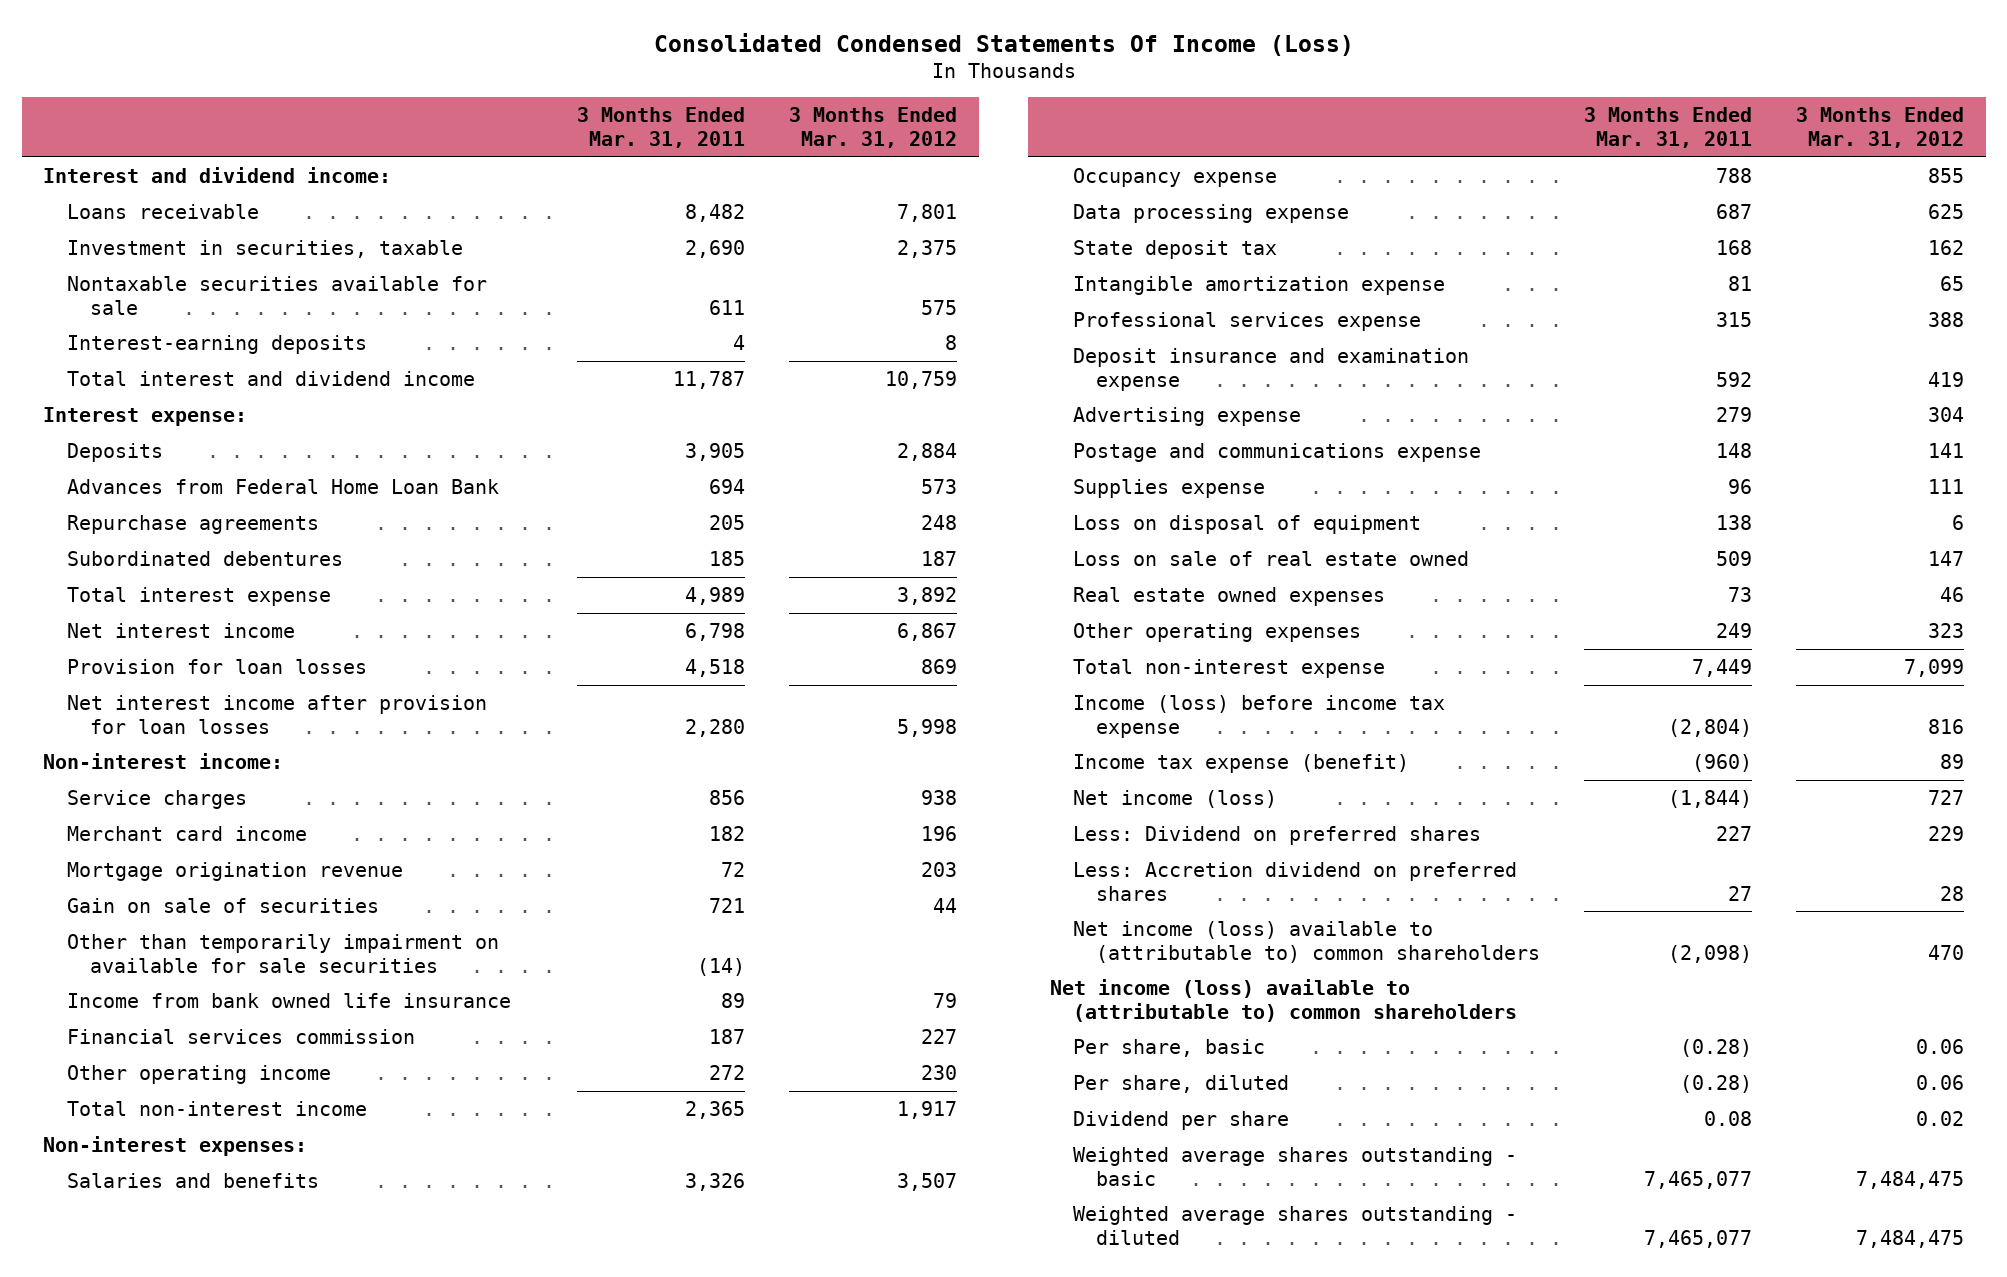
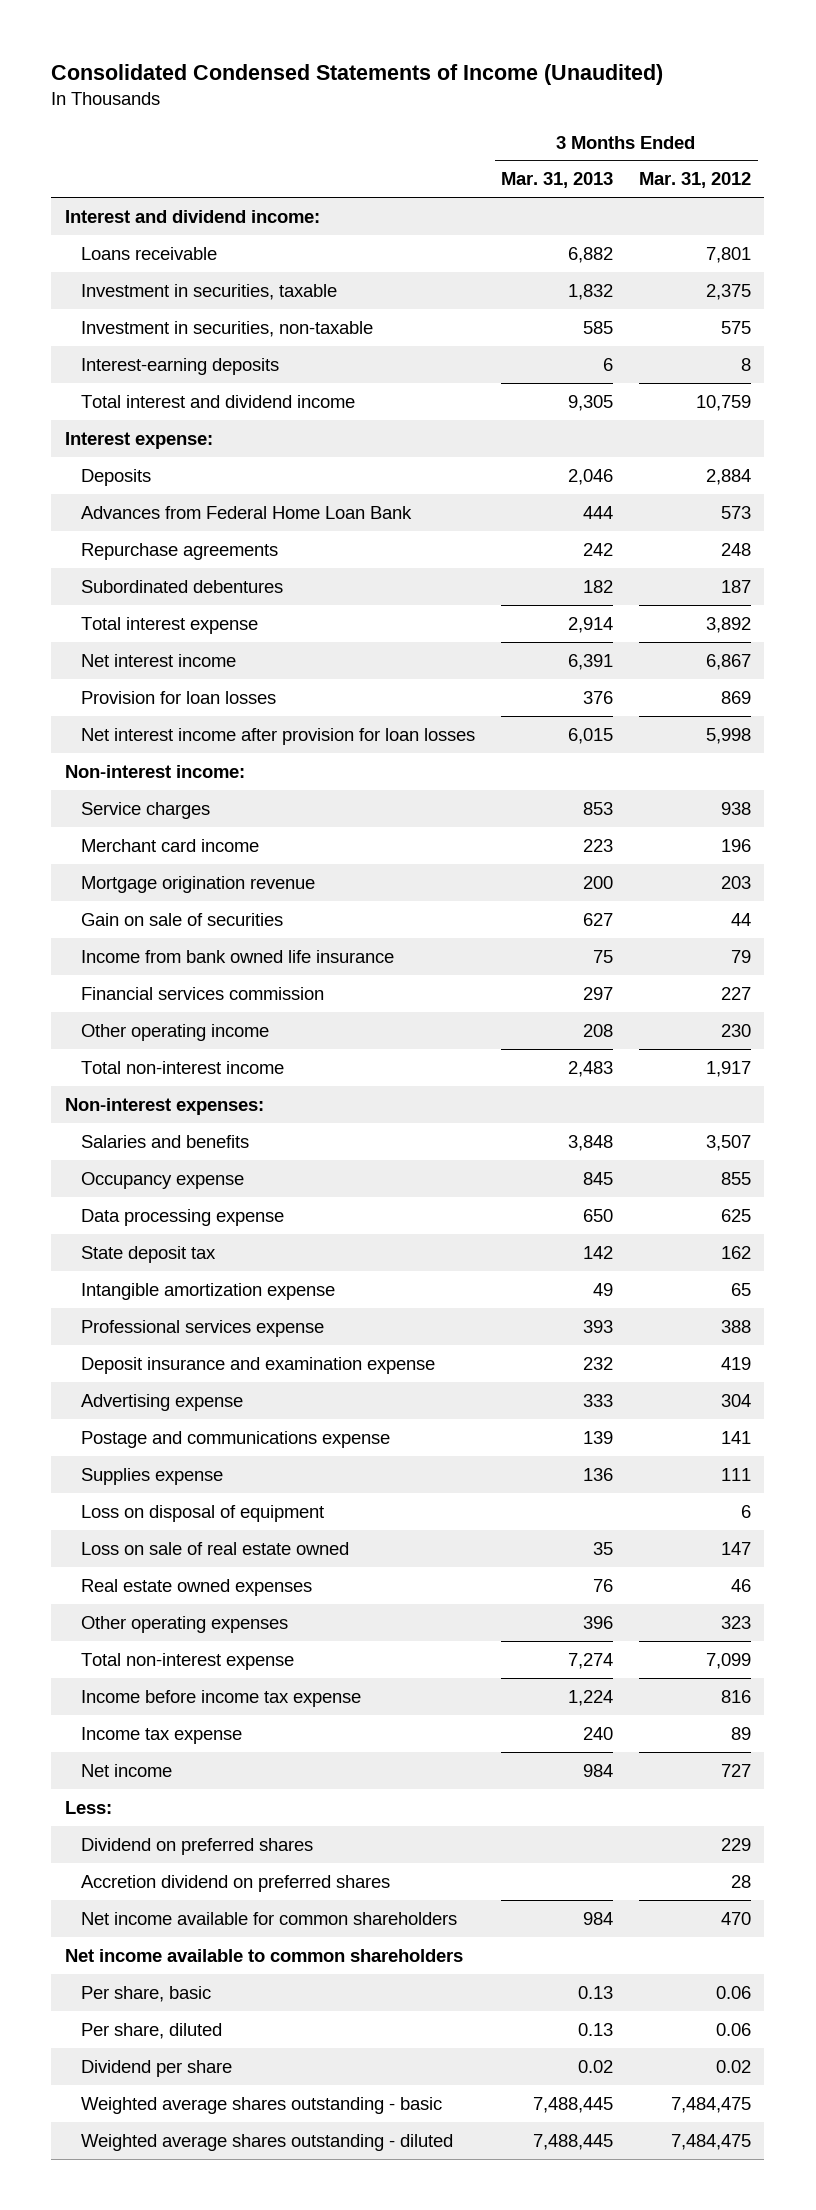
- Consolidated Condensed Statements Of Income (Loss)
+ Consolidated Condensed Statements of Income (Unaudited)
- | 3 Months Ended Mar. 31, 2011 | 3 Months Ended Mar. 31, 2012
+ | 3 Months Ended Mar. 31, 2013 | 3 Months Ended Mar. 31, 2012
- Nontaxable securities available for sale | 611 | 575
+ Investment in securities, non-taxable | 585 | 575
- Other than temporarily impairment on available for sale securities | (14) |
- Income (loss) before income tax expense | (2,804) | 816
- Income tax expense (benefit) | (960) | 89
- Net income (loss) | (1,844) | 727
- Less: Dividend on preferred shares | 227 | 229
- Less: Accretion dividend on preferred shares | 27 | 28
- Net income (loss) available to (attributable to) common shareholders | (2,098) | 470
- Net income (loss) available to (attributable to) common shareholders
+ Income before income tax expense | 1,224 | 816
+ Income tax expense | 240 | 89
+ Net income | 984 | 727
+ Less:
+ Dividend on preferred shares | | 229
+ Accretion dividend on preferred shares | | 28
+ Net income available for common shareholders | 984 | 470
+ Net income available to common shareholders

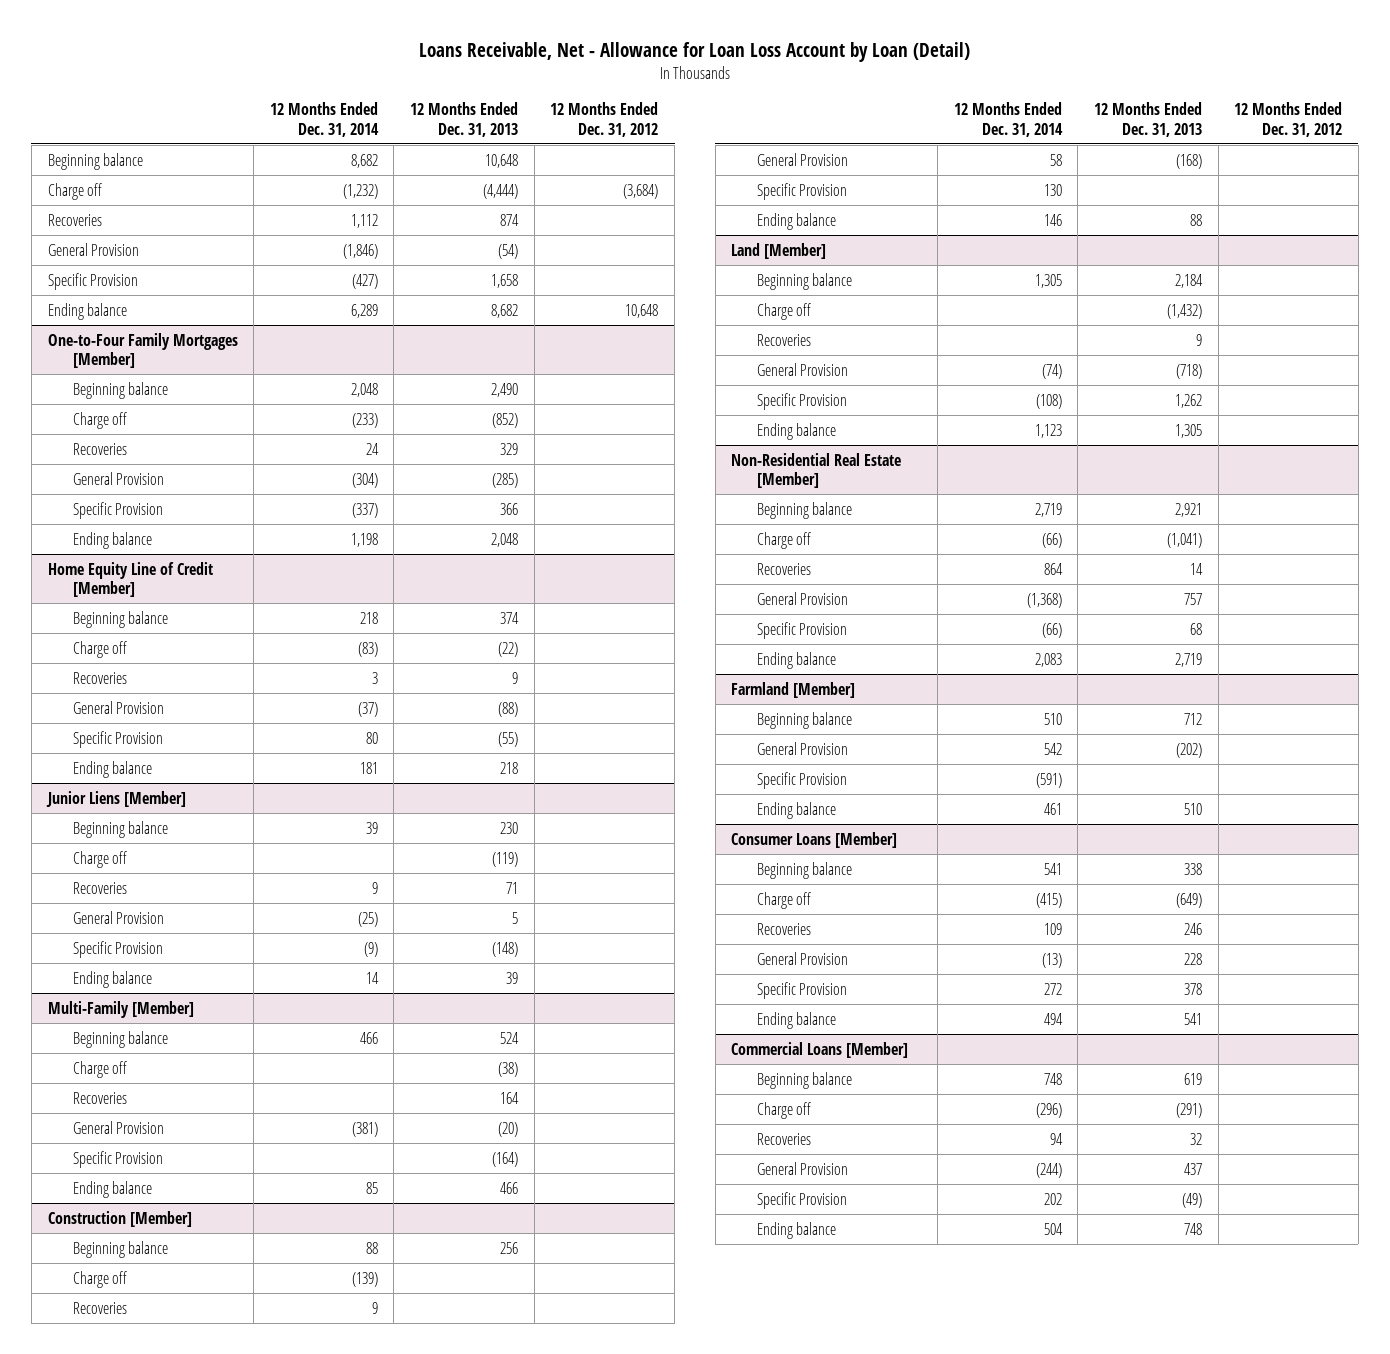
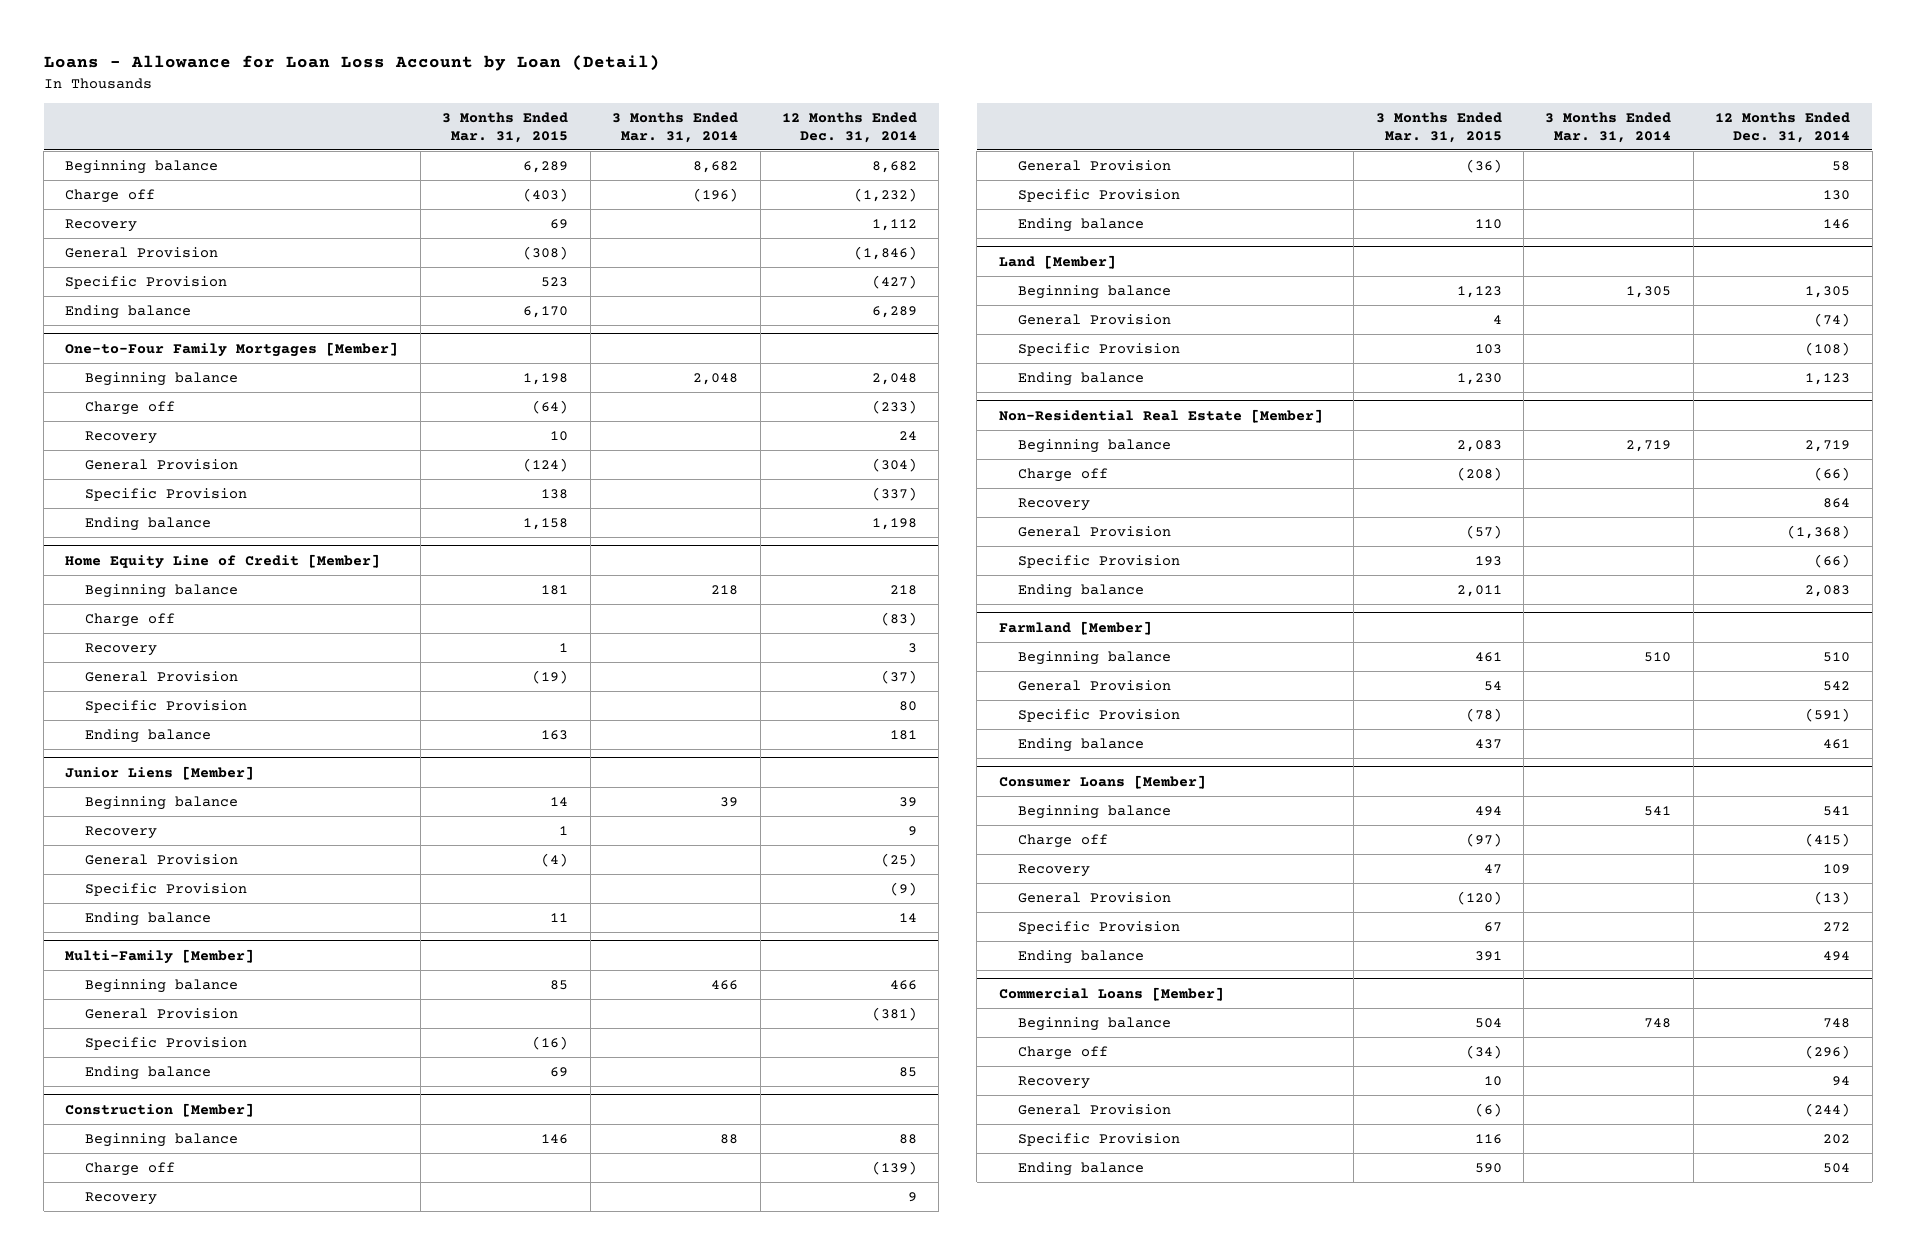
- Loans Receivable, Net - Allowance for Loan Loss Account by Loan (Detail)
+ Loans - Allowance for Loan Loss Account by Loan (Detail)
- | 12 Months Ended Dec. 31, 2014 | 12 Months Ended Dec. 31, 2013 | 12 Months Ended Dec. 31, 2012
+ | 3 Months Ended Mar. 31, 2015 | 3 Months Ended Mar. 31, 2014 | 12 Months Ended Dec. 31, 2014
- Recoveries | 1,112 | 874 |
+ Recovery | 69 | | 1,112
@ One-to-Four Family Mortgages [Member]
- Recoveries | 24 | 329 |
+ Recovery | 10 | | 24
@ Home Equity Line of Credit [Member]
- Recoveries | 3 | 9 |
+ Recovery | 1 | | 3
@ Junior Liens [Member]
- Charge off | | (119) |
- Recoveries | 9 | 71 |
+ Recovery | 1 | | 9
@ Multi-Family [Member]
- Charge off | | (38) |
- Recoveries | | 164 |
@ Construction [Member]
- Recoveries | 9 | |
+ Recovery | | | 9
@ Land [Member]
- Charge off | | (1,432) |
- Recoveries | | 9 |
@ Non-Residential Real Estate [Member]
- Recoveries | 864 | 14 |
+ Recovery | | | 864
@ Consumer Loans [Member]
- Recoveries | 109 | 246 |
+ Recovery | 47 | | 109
@ Commercial Loans [Member]
- Recoveries | 94 | 32 |
+ Recovery | 10 | | 94

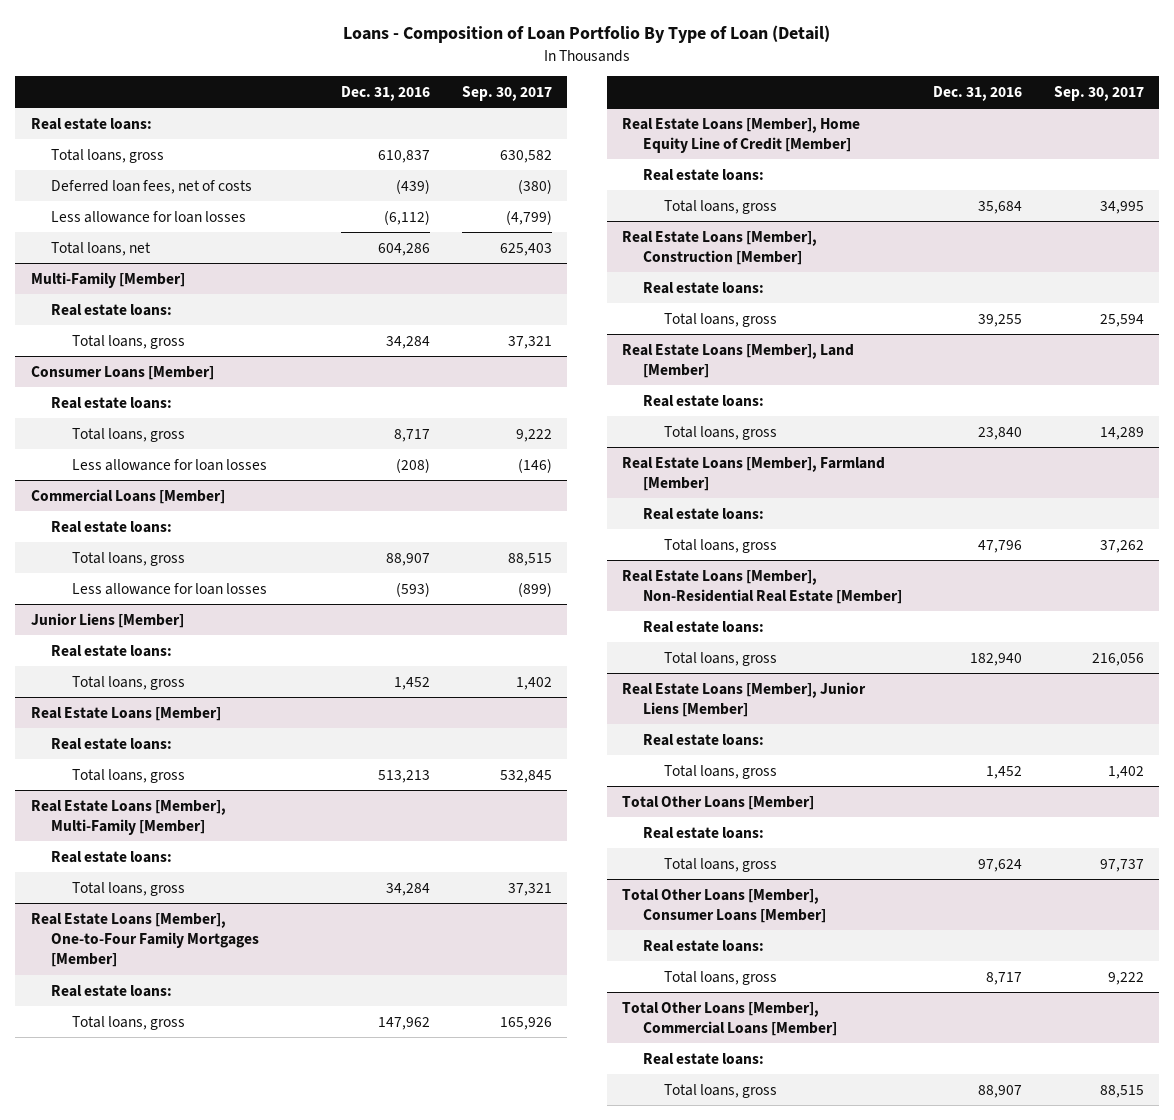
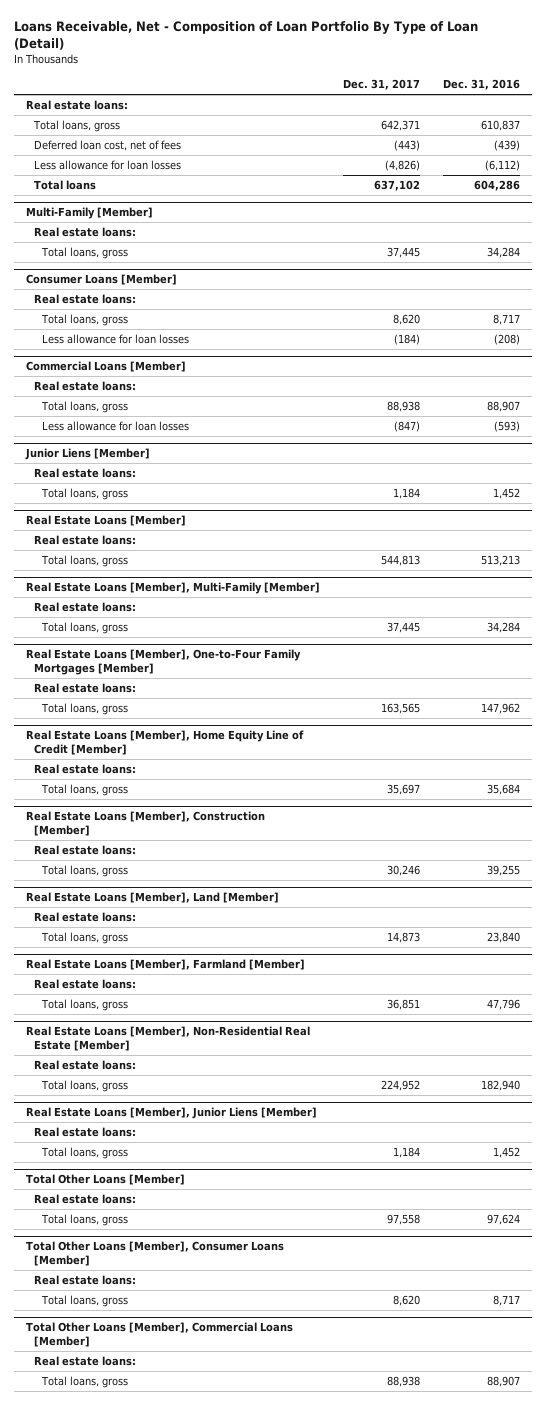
- Loans - Composition of Loan Portfolio By Type of Loan (Detail)
+ Loans Receivable, Net - Composition of Loan Portfolio By Type of Loan (Detail)
- | Dec. 31, 2016 | Sep. 30, 2017
+ | Dec. 31, 2017 | Dec. 31, 2016
- Deferred loan fees, net of costs | (439) | (380)
+ Deferred loan cost, net of fees | (443) | (439)
- Total loans, net | 604,286 | 625,403
+ Total loans | 637,102 | 604,286

